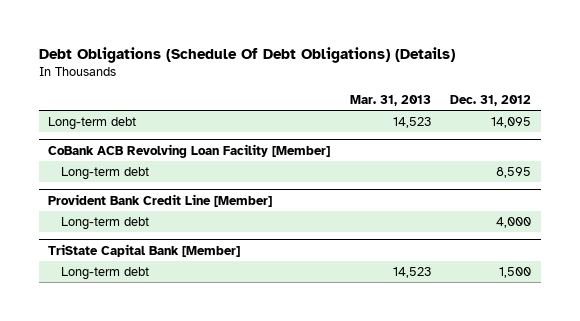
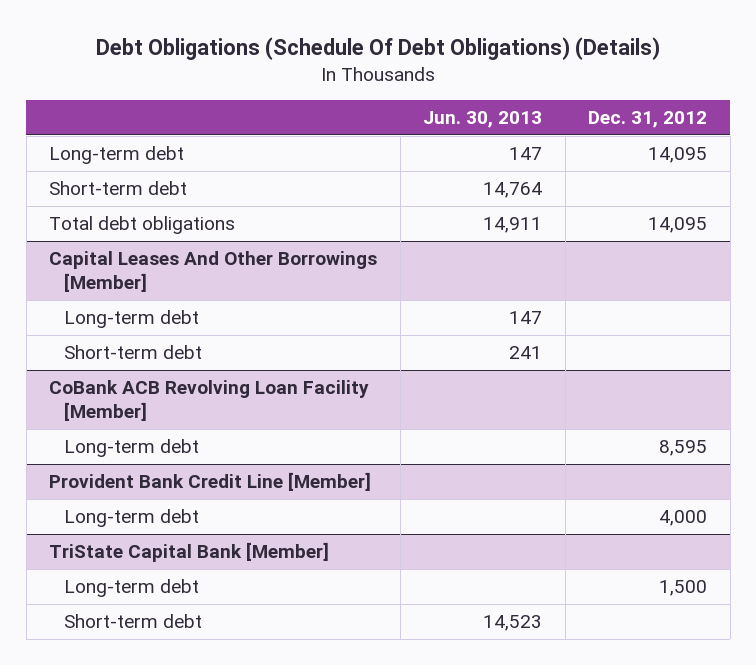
- | Mar. 31, 2013 | Dec. 31, 2012
+ | Jun. 30, 2013 | Dec. 31, 2012
+ Short-term debt | 14,764 |
+ Total debt obligations | 14,911 | 14,095
+ Capital Leases And Other Borrowings [Member]
+ Long-term debt | 147 |
+ Short-term debt | 241 |
@ TriState Capital Bank [Member]
+ Short-term debt | 14,523 |

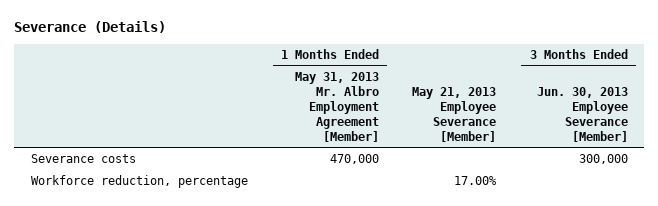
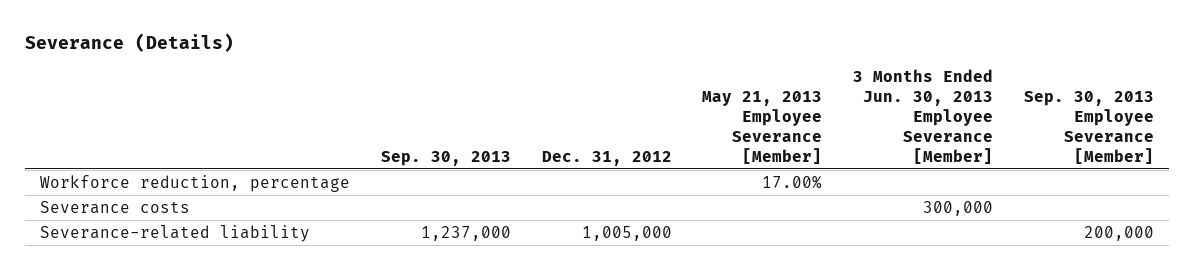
- | 1 Months Ended May 31, 2013 Mr. Albro Employment Agreement [Member] | May 21, 2013 Employee Severance [Member] | 3 Months Ended Jun. 30, 2013 Employee Severance [Member]
+ | Sep. 30, 2013 | Dec. 31, 2012 | May 21, 2013 Employee Severance [Member] | 3 Months Ended Jun. 30, 2013 Employee Severance [Member] | Sep. 30, 2013 Employee Severance [Member]
moved down: Severance costs | | | | 300,000 |
+ Severance-related liability | 1,237,000 | 1,005,000 | | | 200,000

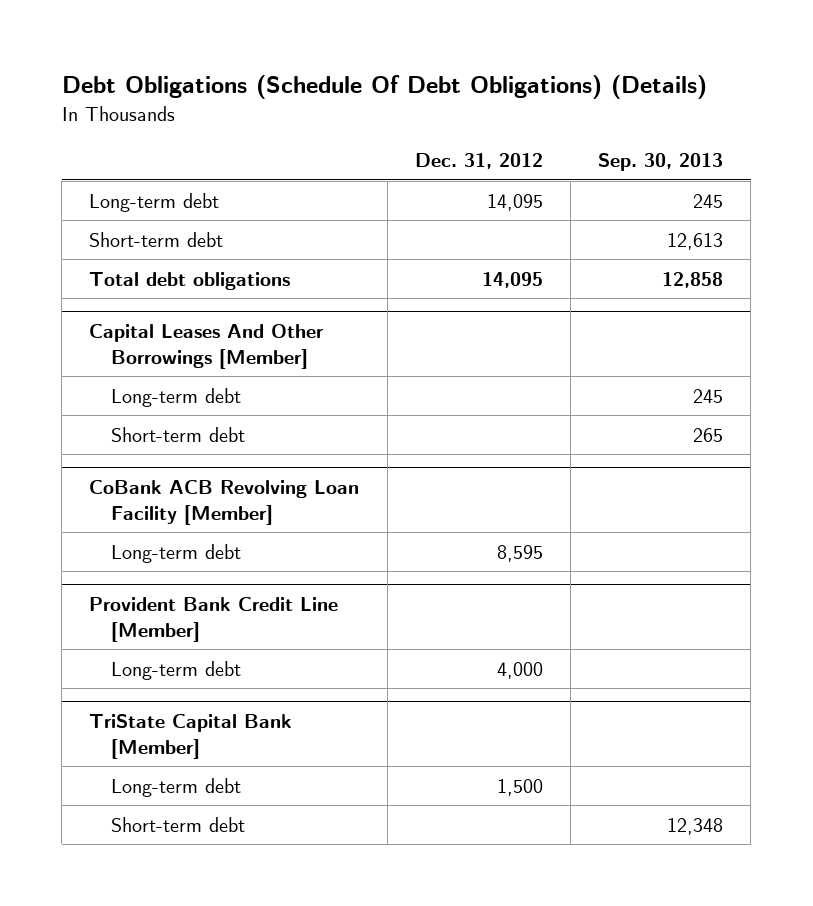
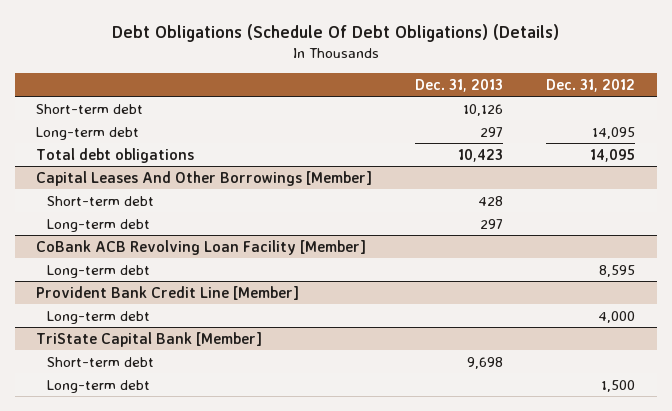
- | Dec. 31, 2012 | Sep. 30, 2013
+ | Dec. 31, 2013 | Dec. 31, 2012
moved down: Long-term debt | 297 | 14,095
@ Capital Leases And Other Borrowings [Member]
moved down: Long-term debt | 297 |
@ TriState Capital Bank [Member]
moved down: Long-term debt | | 1,500

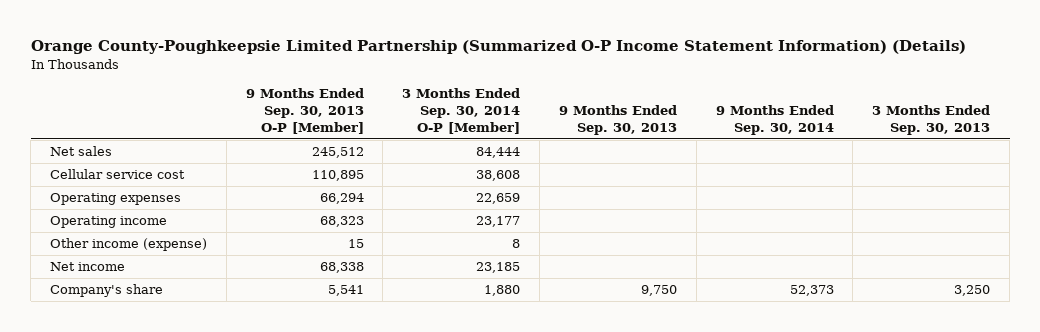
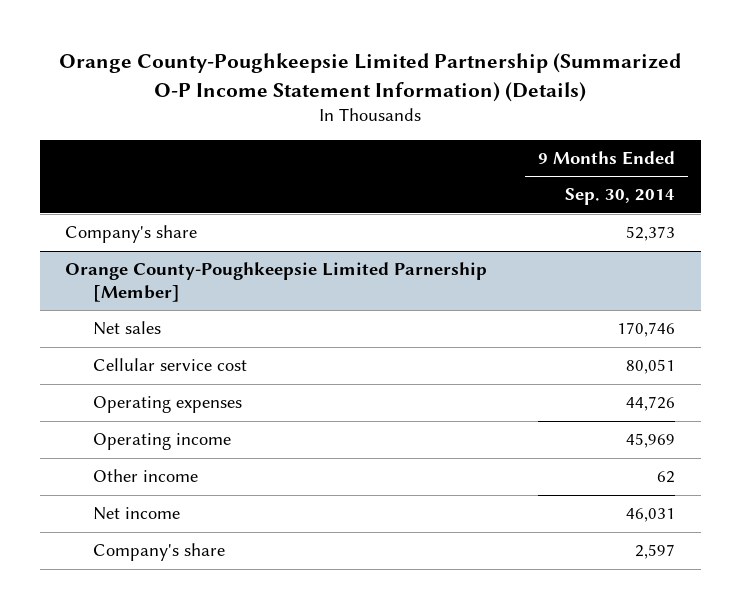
- | 9 Months Ended Sep. 30, 2013 O-P [Member] | 3 Months Ended Sep. 30, 2014 O-P [Member] | 9 Months Ended Sep. 30, 2013 | 9 Months Ended Sep. 30, 2014 | 3 Months Ended Sep. 30, 2013
+ | 9 Months Ended Sep. 30, 2014
- Net sales | 245,512 | 84,444 | | |
- Cellular service cost | 110,895 | 38,608 | | |
- Operating expenses | 66,294 | 22,659 | | |
- Operating income | 68,323 | 23,177 | | |
- Other income (expense) | 15 | 8 | | |
- Net income | 68,338 | 23,185 | | |
+ Orange County-Poughkeepsie Limited Parnership [Member]
+ Net sales | 170,746
+ Cellular service cost | 80,051
+ Operating expenses | 44,726
+ Operating income | 45,969
+ Other income | 62
+ Net income | 46,031
+ Company's share | 2,597

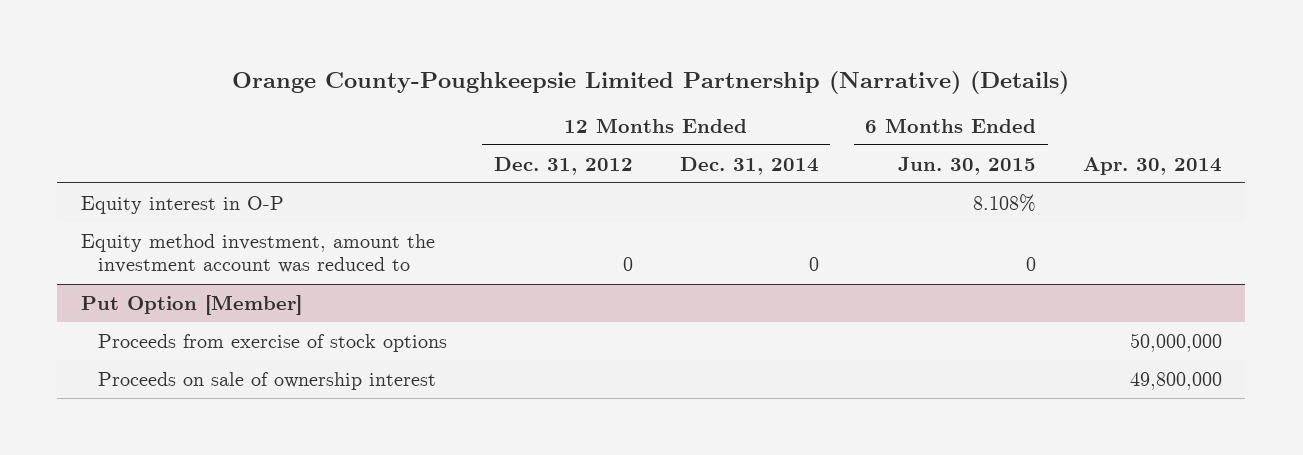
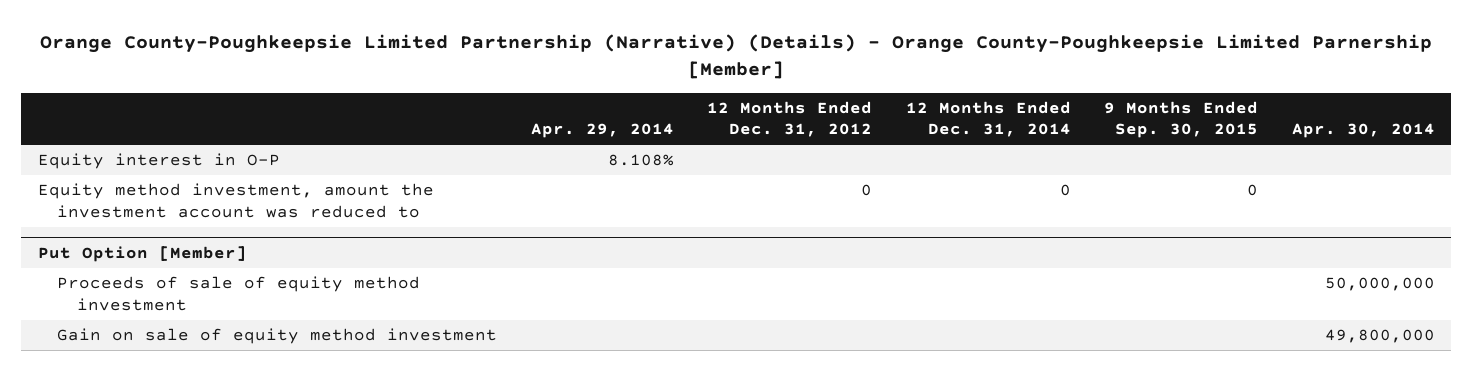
- Orange County-Poughkeepsie Limited Partnership (Narrative) (Details)
+ Orange County-Poughkeepsie Limited Partnership (Narrative) (Details) - Orange County-Poughkeepsie Limited Parnership [Member]
- | 12 Months Ended Dec. 31, 2012 | 12 Months Ended Dec. 31, 2014 | 6 Months Ended Jun. 30, 2015 | Apr. 30, 2014
+ | Apr. 29, 2014 | 12 Months Ended Dec. 31, 2012 | 12 Months Ended Dec. 31, 2014 | 9 Months Ended Sep. 30, 2015 | Apr. 30, 2014
@ Put Option [Member]
- Proceeds from exercise of stock options | | | | 50,000,000
- Proceeds on sale of ownership interest | | | | 49,800,000
+ Proceeds of sale of equity method investment | | | | | 50,000,000
+ Gain on sale of equity method investment | | | | | 49,800,000

